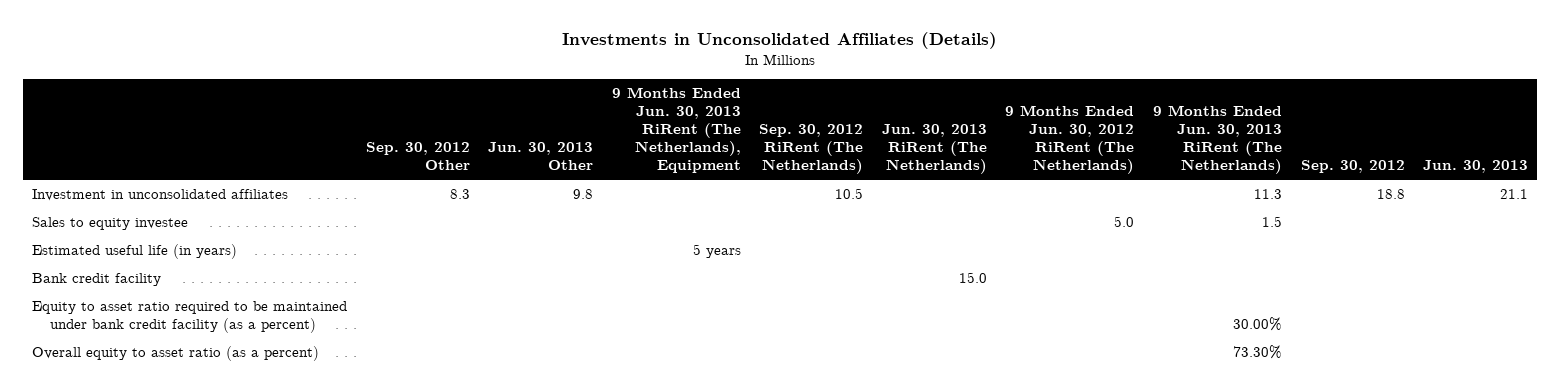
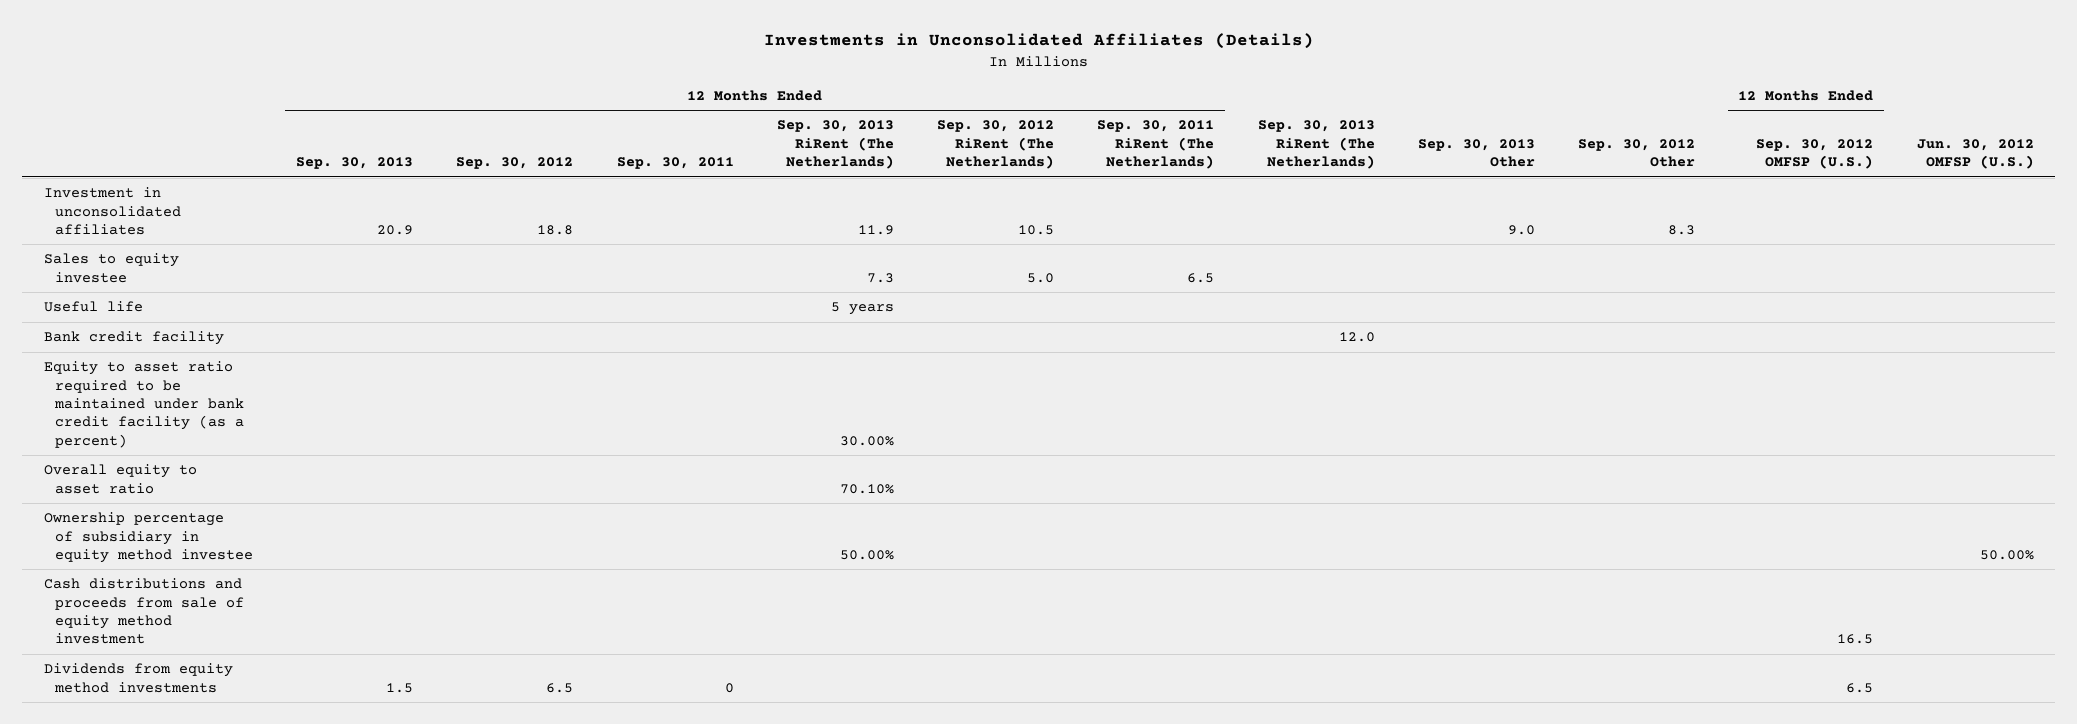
- | Sep. 30, 2012 Other | Jun. 30, 2013 Other | 9 Months Ended Jun. 30, 2013 RiRent (The Netherlands), Equipment | Sep. 30, 2012 RiRent (The Netherlands) | Jun. 30, 2013 RiRent (The Netherlands) | 9 Months Ended Jun. 30, 2012 RiRent (The Netherlands) | 9 Months Ended Jun. 30, 2013 RiRent (The Netherlands) | Sep. 30, 2012 | Jun. 30, 2013
+ | 12 Months Ended Sep. 30, 2013 | 12 Months Ended Sep. 30, 2012 | 12 Months Ended Sep. 30, 2011 | 12 Months Ended Sep. 30, 2013 RiRent (The Netherlands) | 12 Months Ended Sep. 30, 2012 RiRent (The Netherlands) | 12 Months Ended Sep. 30, 2011 RiRent (The Netherlands) | Sep. 30, 2013 RiRent (The Netherlands) | Sep. 30, 2013 Other | Sep. 30, 2012 Other | 12 Months Ended Sep. 30, 2012 OMFSP (U.S.) | Jun. 30, 2012 OMFSP (U.S.)
- Estimated useful life (in years) | | | 5 years | | | | | |
+ Useful life | | | | 5 years | | | | | | |
- Overall equity to asset ratio (as a percent) | | | | | | | 73.30% | |
+ Overall equity to asset ratio | | | | 70.10% | | | | | | |
+ Ownership percentage of subsidiary in equity method investee | | | | 50.00% | | | | | | | 50.00%
+ Cash distributions and proceeds from sale of equity method investment | | | | | | | | | | 16.5 |
+ Dividends from equity method investments | 1.5 | 6.5 | 0 | | | | | | | 6.5 |

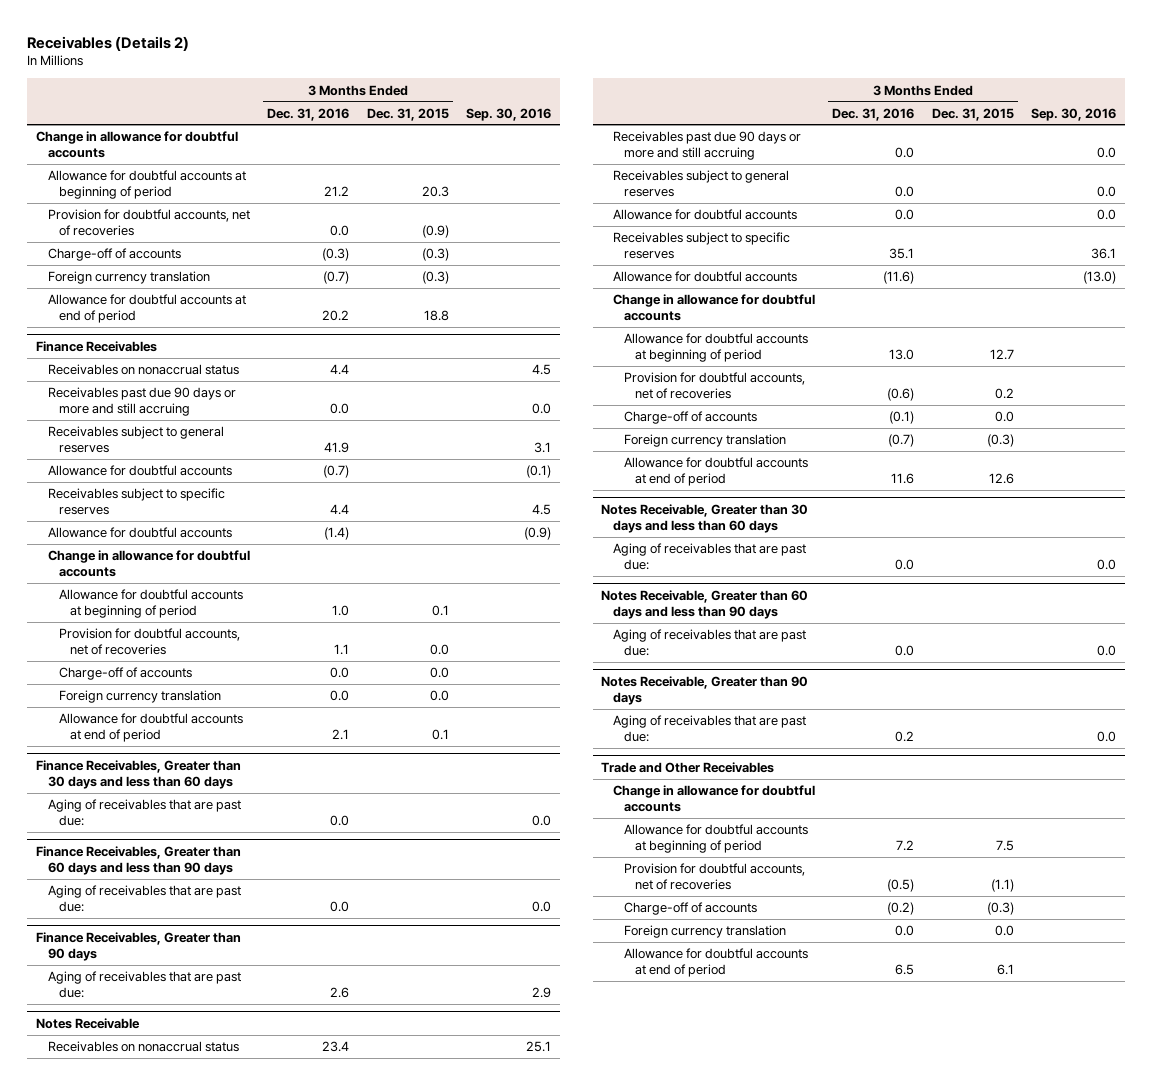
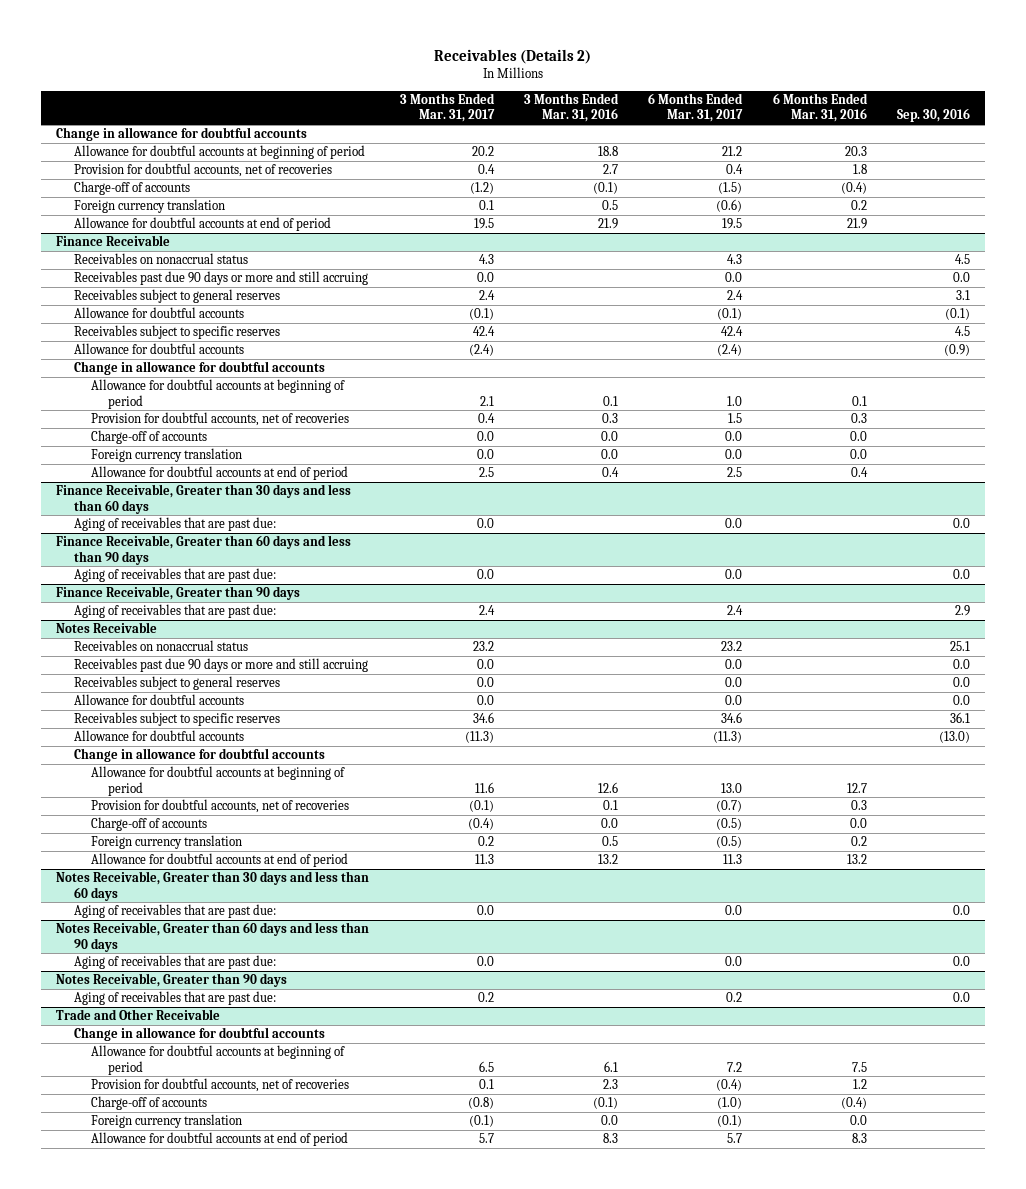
- | 3 Months Ended Dec. 31, 2016 | 3 Months Ended Dec. 31, 2015 | Sep. 30, 2016
+ | 3 Months Ended Mar. 31, 2017 | 3 Months Ended Mar. 31, 2016 | 6 Months Ended Mar. 31, 2017 | 6 Months Ended Mar. 31, 2016 | Sep. 30, 2016
- Finance Receivables
+ Finance Receivable
- Finance Receivables, Greater than 30 days and less than 60 days
+ Finance Receivable, Greater than 30 days and less than 60 days
- Finance Receivables, Greater than 60 days and less than 90 days
+ Finance Receivable, Greater than 60 days and less than 90 days
- Finance Receivables, Greater than 90 days
+ Finance Receivable, Greater than 90 days
- Trade and Other Receivables
+ Trade and Other Receivable

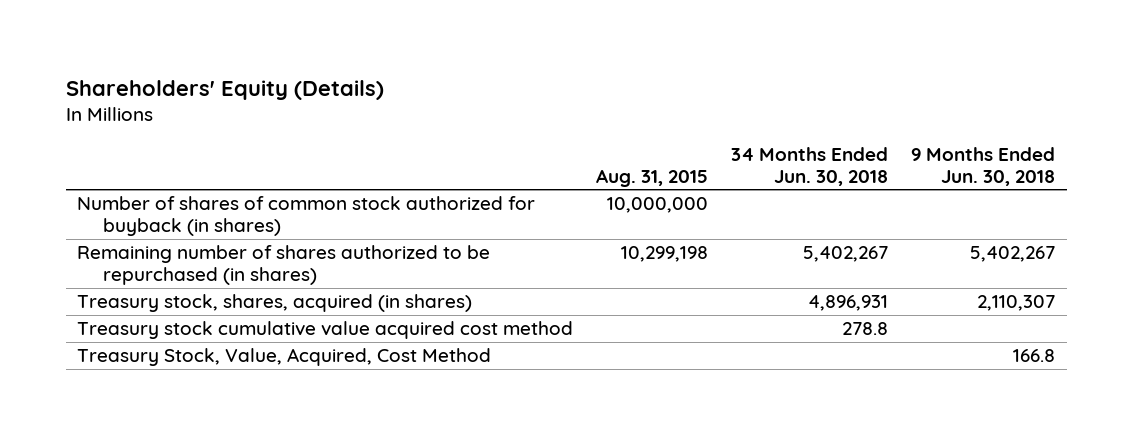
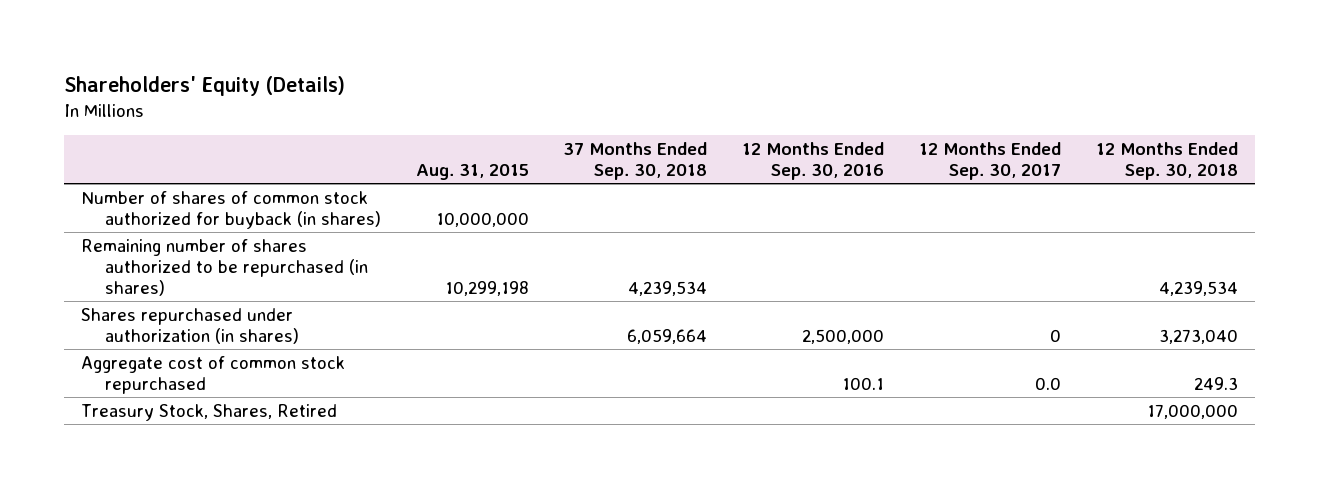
- | Aug. 31, 2015 | 34 Months Ended Jun. 30, 2018 | 9 Months Ended Jun. 30, 2018
+ | Aug. 31, 2015 | 37 Months Ended Sep. 30, 2018 | 12 Months Ended Sep. 30, 2016 | 12 Months Ended Sep. 30, 2017 | 12 Months Ended Sep. 30, 2018
- Treasury stock, shares, acquired (in shares) | | 4,896,931 | 2,110,307
- Treasury stock cumulative value acquired cost method | | 278.8 |
- Treasury Stock, Value, Acquired, Cost Method | | | 166.8
+ Shares repurchased under authorization (in shares) | | 6,059,664 | 2,500,000 | 0 | 3,273,040
+ Aggregate cost of common stock repurchased | | | 100.1 | 0.0 | 249.3
+ Treasury Stock, Shares, Retired | | | | | 17,000,000

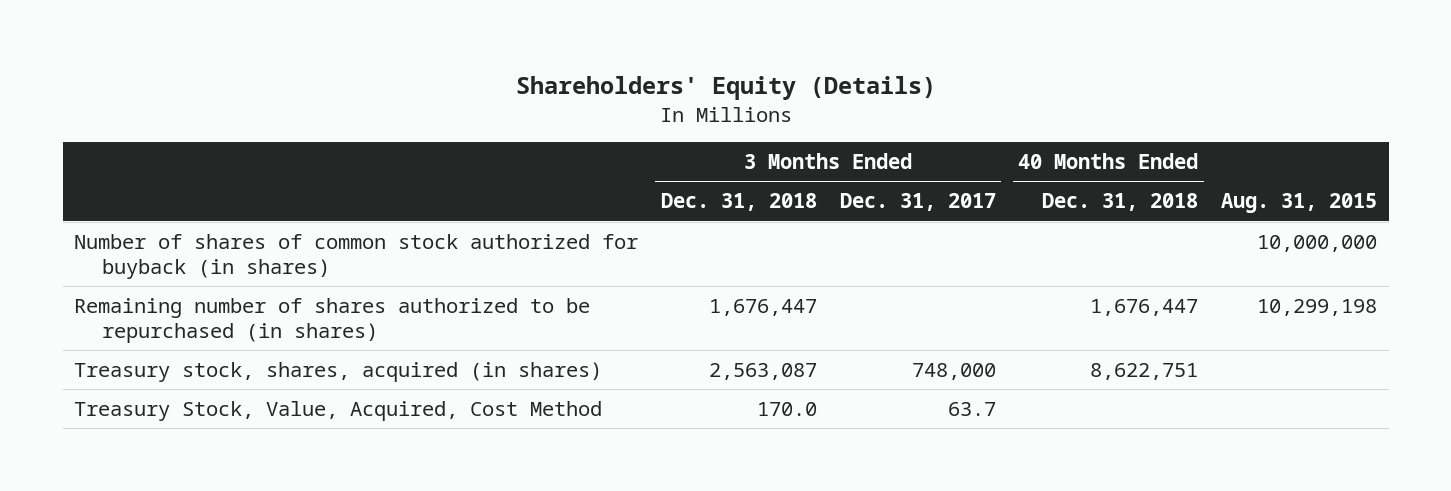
- | Aug. 31, 2015 | 37 Months Ended Sep. 30, 2018 | 12 Months Ended Sep. 30, 2016 | 12 Months Ended Sep. 30, 2017 | 12 Months Ended Sep. 30, 2018
+ | 3 Months Ended Dec. 31, 2018 | 3 Months Ended Dec. 31, 2017 | 40 Months Ended Dec. 31, 2018 | Aug. 31, 2015
- Shares repurchased under authorization (in shares) | | 6,059,664 | 2,500,000 | 0 | 3,273,040
- Aggregate cost of common stock repurchased | | | 100.1 | 0.0 | 249.3
- Treasury Stock, Shares, Retired | | | | | 17,000,000
+ Treasury stock, shares, acquired (in shares) | 2,563,087 | 748,000 | 8,622,751 |
+ Treasury Stock, Value, Acquired, Cost Method | 170.0 | 63.7 | |

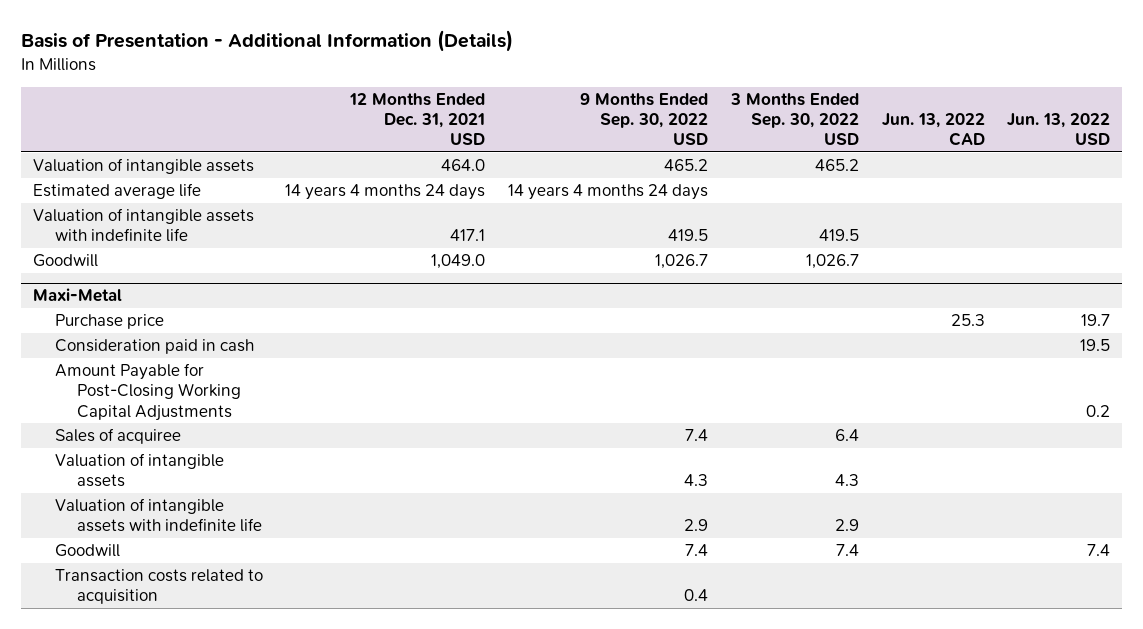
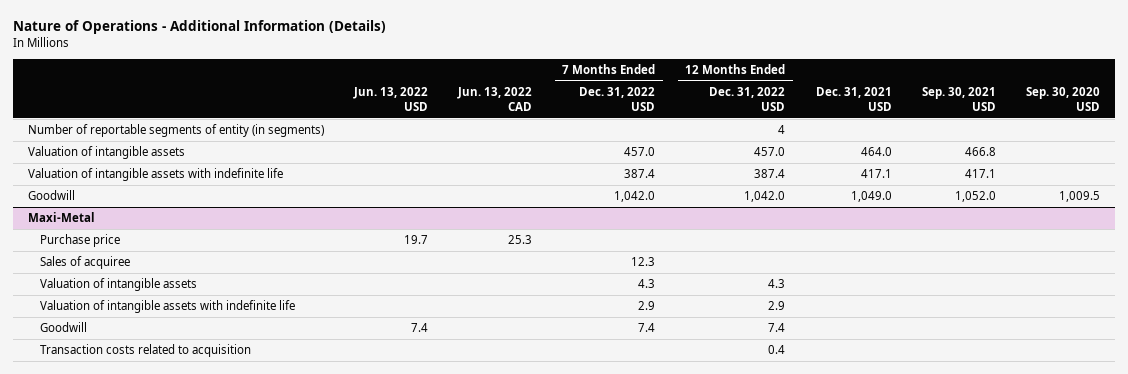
- Basis of Presentation - Additional Information (Details)
+ Nature of Operations - Additional Information (Details)
- | 12 Months Ended Dec. 31, 2021 USD | 9 Months Ended Sep. 30, 2022 USD | 3 Months Ended Sep. 30, 2022 USD | Jun. 13, 2022 CAD | Jun. 13, 2022 USD
+ | Jun. 13, 2022 USD | Jun. 13, 2022 CAD | 7 Months Ended Dec. 31, 2022 USD | 12 Months Ended Dec. 31, 2022 USD | Dec. 31, 2021 USD | Sep. 30, 2021 USD | Sep. 30, 2020 USD
+ Number of reportable segments of entity (in segments) | | | | 4 | | |
- Estimated average life | 14 years 4 months 24 days | 14 years 4 months 24 days | | |
@ Maxi-Metal
- Consideration paid in cash | | | | | 19.5
- Amount Payable for Post-Closing Working Capital Adjustments | | | | | 0.2

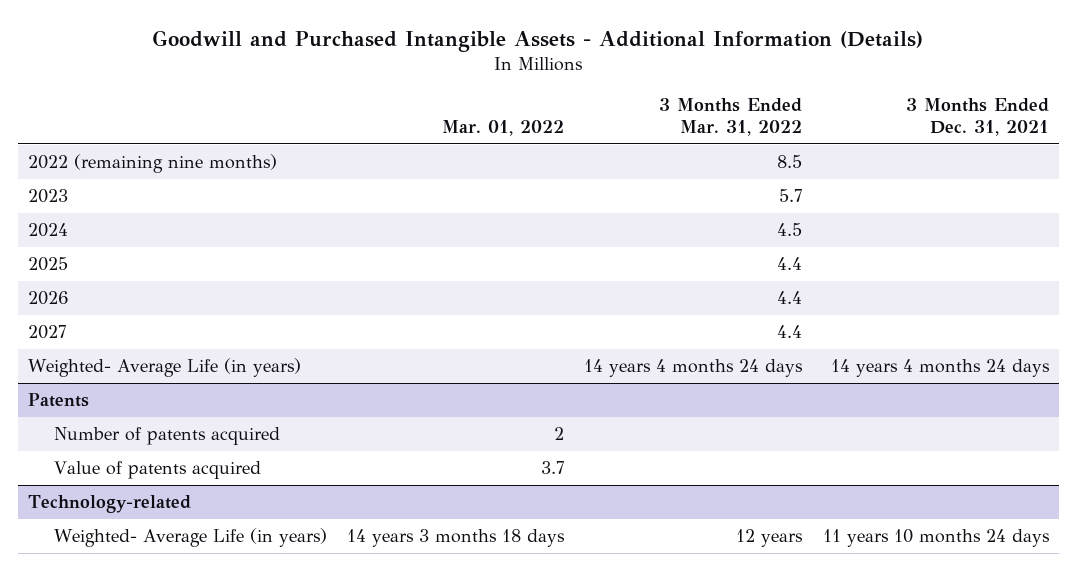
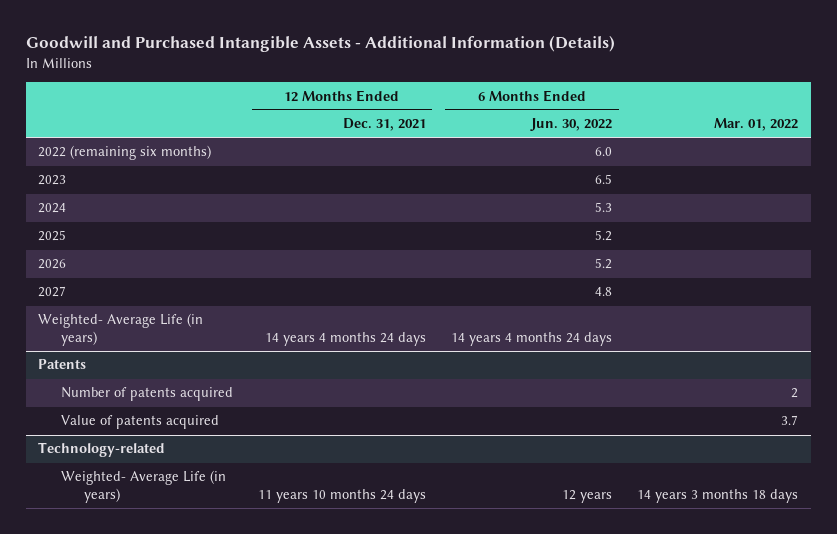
- | Mar. 01, 2022 | 3 Months Ended Mar. 31, 2022 | 3 Months Ended Dec. 31, 2021
+ | 12 Months Ended Dec. 31, 2021 | 6 Months Ended Jun. 30, 2022 | Mar. 01, 2022
- 2022 (remaining nine months) | | 8.5 |
+ 2022 (remaining six months) | | 6.0 |

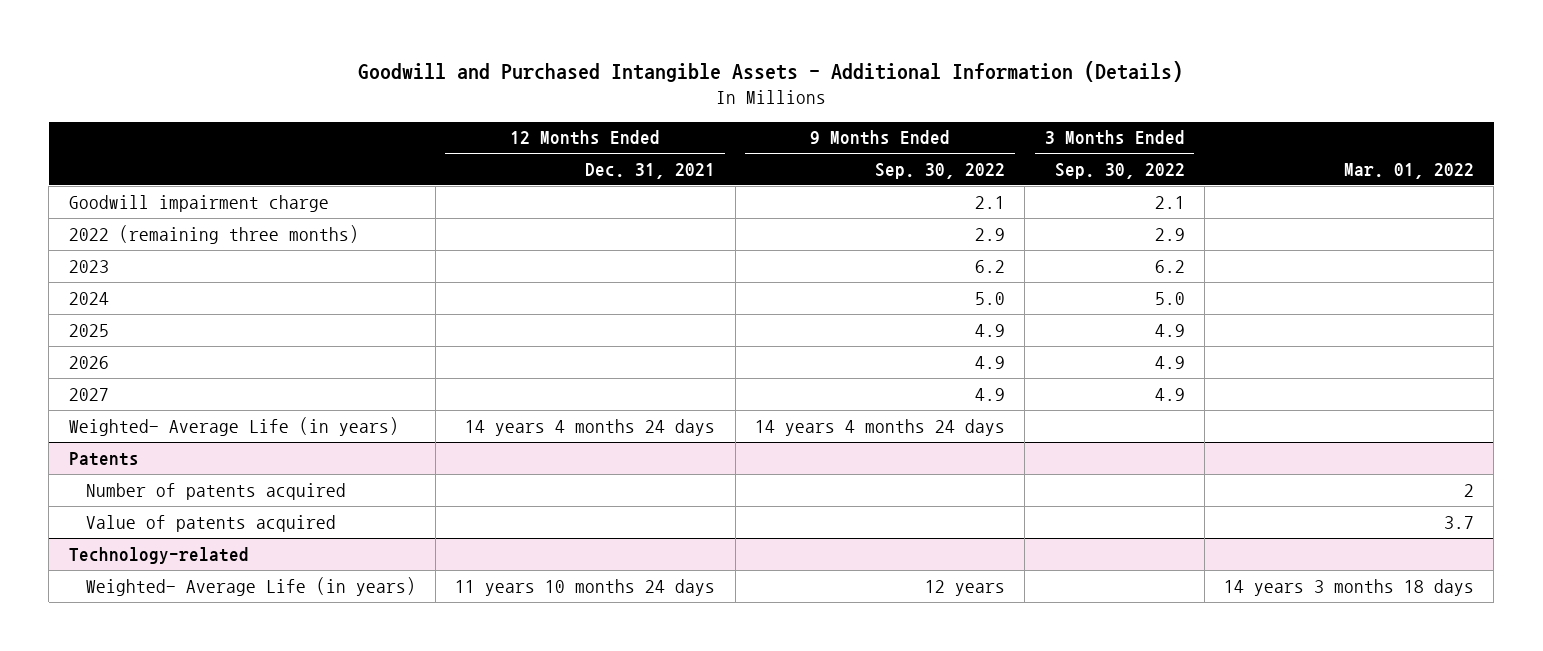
- | 12 Months Ended Dec. 31, 2021 | 6 Months Ended Jun. 30, 2022 | Mar. 01, 2022
+ | 12 Months Ended Dec. 31, 2021 | 9 Months Ended Sep. 30, 2022 | 3 Months Ended Sep. 30, 2022 | Mar. 01, 2022
- 2022 (remaining six months) | | 6.0 |
+ Goodwill impairment charge | | 2.1 | 2.1 |
+ 2022 (remaining three months) | | 2.9 | 2.9 |

